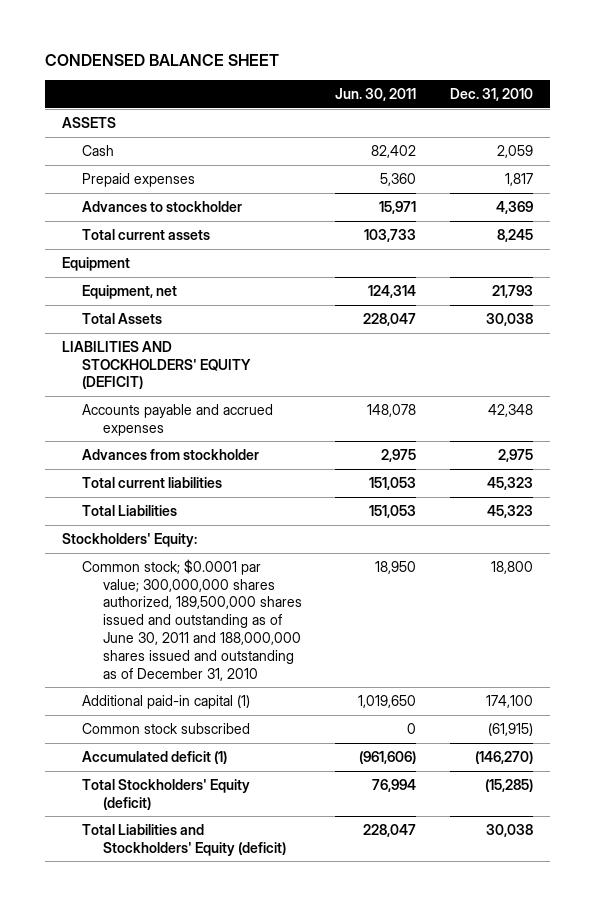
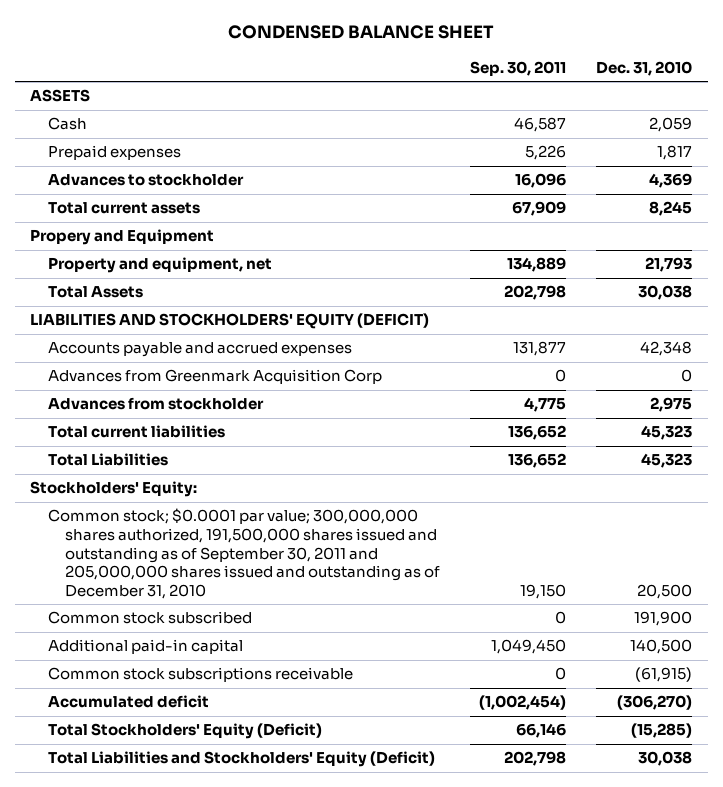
- | Jun. 30, 2011 | Dec. 31, 2010
+ | Sep. 30, 2011 | Dec. 31, 2010
- Equipment
- Equipment, net | 124,314 | 21,793
+ Propery and Equipment
+ Property and equipment, net | 134,889 | 21,793
+ Advances from Greenmark Acquisition Corp | 0 | 0
- Common stock; $0.0001 par value; 300,000,000 shares authorized, 189,500,000 shares issued and outstanding as of June 30, 2011 and 188,000,000 shares issued and outstanding as of December 31, 2010 | 18,950 | 18,800
- Additional paid-in capital (1) | 1,019,650 | 174,100
- Common stock subscribed | 0 | (61,915)
- Accumulated deficit (1) | (961,606) | (146,270)
- Total Stockholders' Equity (deficit) | 76,994 | (15,285)
- Total Liabilities and Stockholders' Equity (deficit) | 228,047 | 30,038
+ Common stock; $0.0001 par value; 300,000,000 shares authorized, 191,500,000 shares issued and outstanding as of September 30, 2011 and 205,000,000 shares issued and outstanding as of December 31, 2010 | 19,150 | 20,500
+ Common stock subscribed | 0 | 191,900
+ Additional paid-in capital | 1,049,450 | 140,500
+ Common stock subscriptions receivable | 0 | (61,915)
+ Accumulated deficit | (1,002,454) | (306,270)
+ Total Stockholders' Equity (Deficit) | 66,146 | (15,285)
+ Total Liabilities and Stockholders' Equity (Deficit) | 202,798 | 30,038

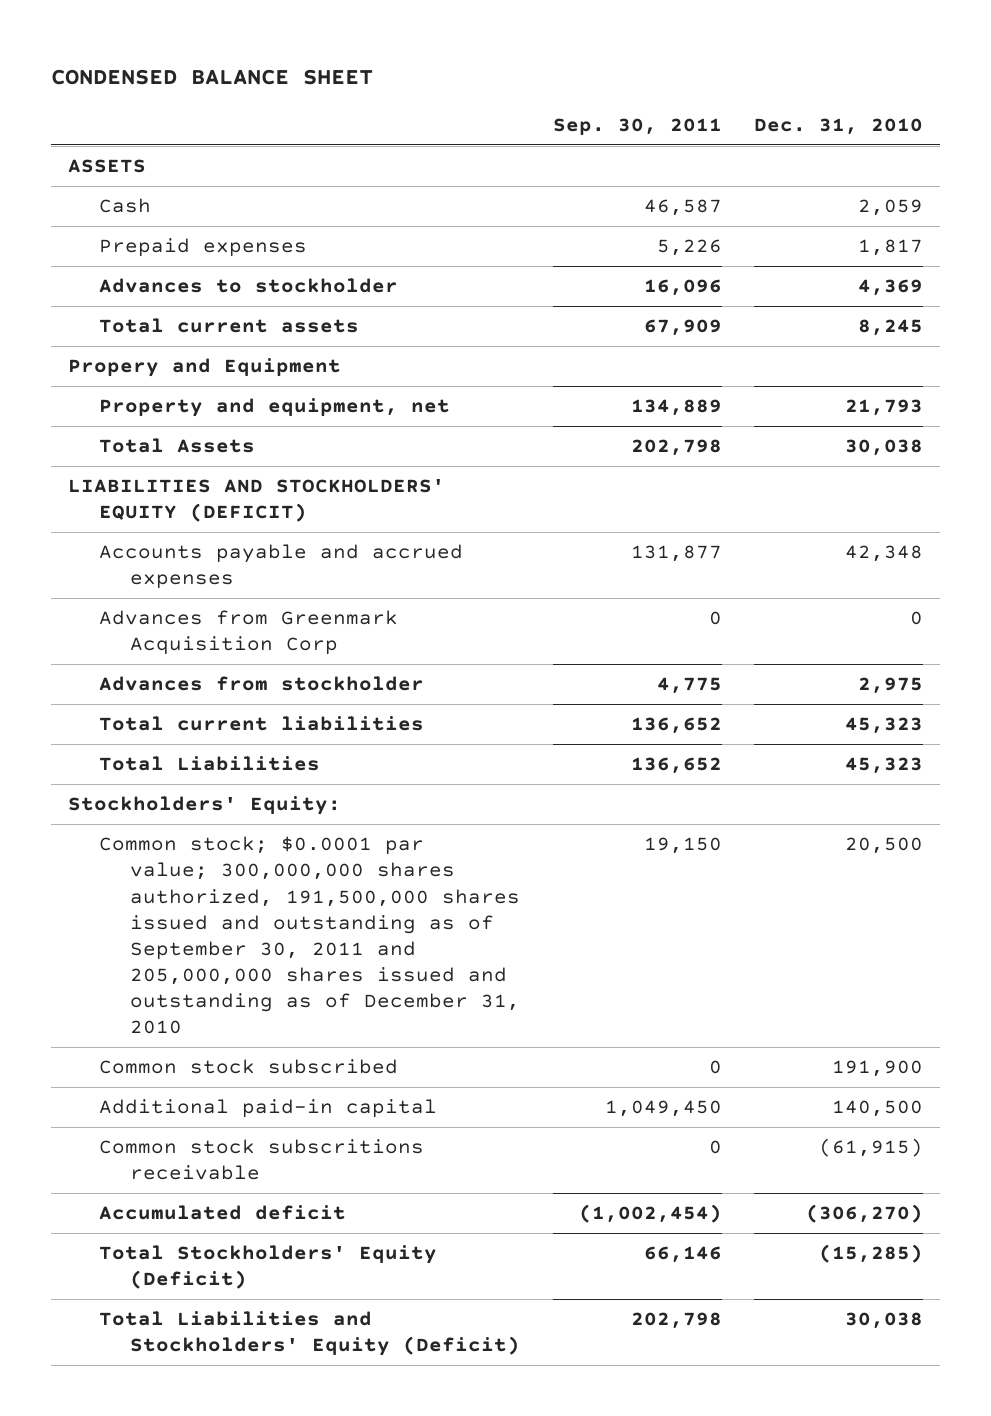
- Common stock subscriptions receivable | 0 | (61,915)
+ Common stock subscritions receivable | 0 | (61,915)

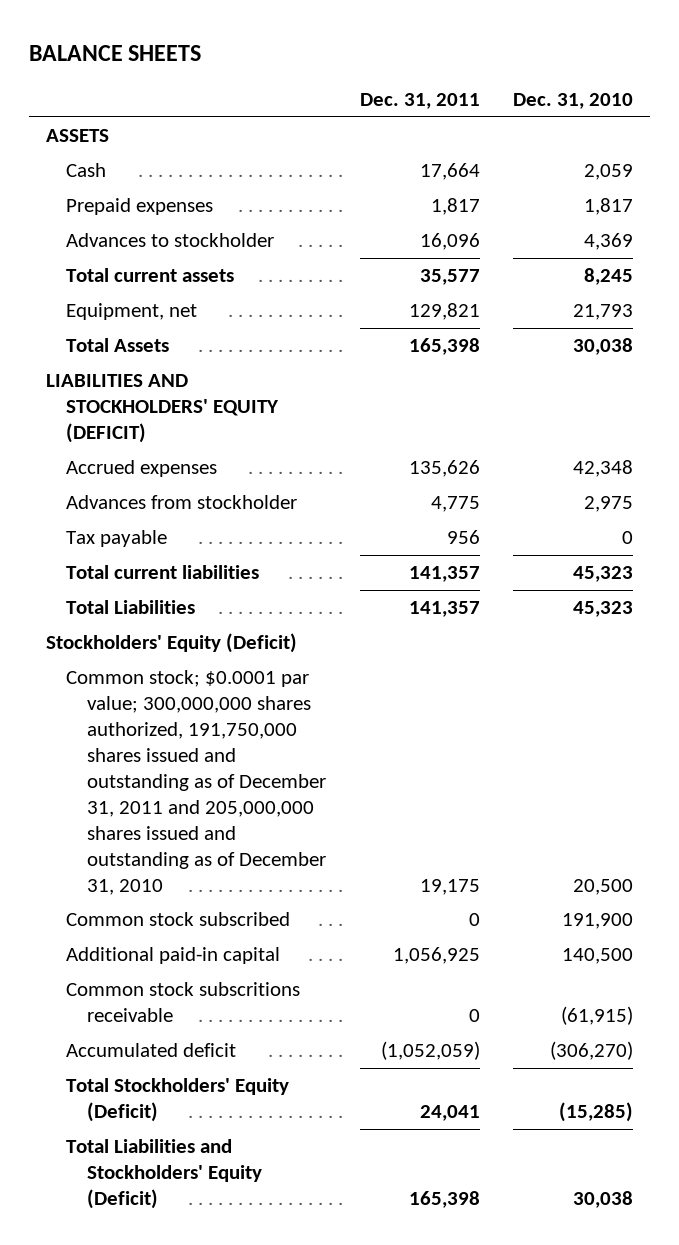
- CONDENSED BALANCE SHEET
+ BALANCE SHEETS
- | Sep. 30, 2011 | Dec. 31, 2010
+ | Dec. 31, 2011 | Dec. 31, 2010
- Propery and Equipment
- Property and equipment, net | 134,889 | 21,793
+ Equipment, net | 129,821 | 21,793
- Accounts payable and accrued expenses | 131,877 | 42,348
- Advances from Greenmark Acquisition Corp | 0 | 0
+ Accrued expenses | 135,626 | 42,348
+ Tax payable | 956 | 0
- Stockholders' Equity:
- Common stock; $0.0001 par value; 300,000,000 shares authorized, 191,500,000 shares issued and outstanding as of September 30, 2011 and 205,000,000 shares issued and outstanding as of December 31, 2010 | 19,150 | 20,500
+ Stockholders' Equity (Deficit)
+ Common stock; $0.0001 par value; 300,000,000 shares authorized, 191,750,000 shares issued and outstanding as of December 31, 2011 and 205,000,000 shares issued and outstanding as of December 31, 2010 | 19,175 | 20,500

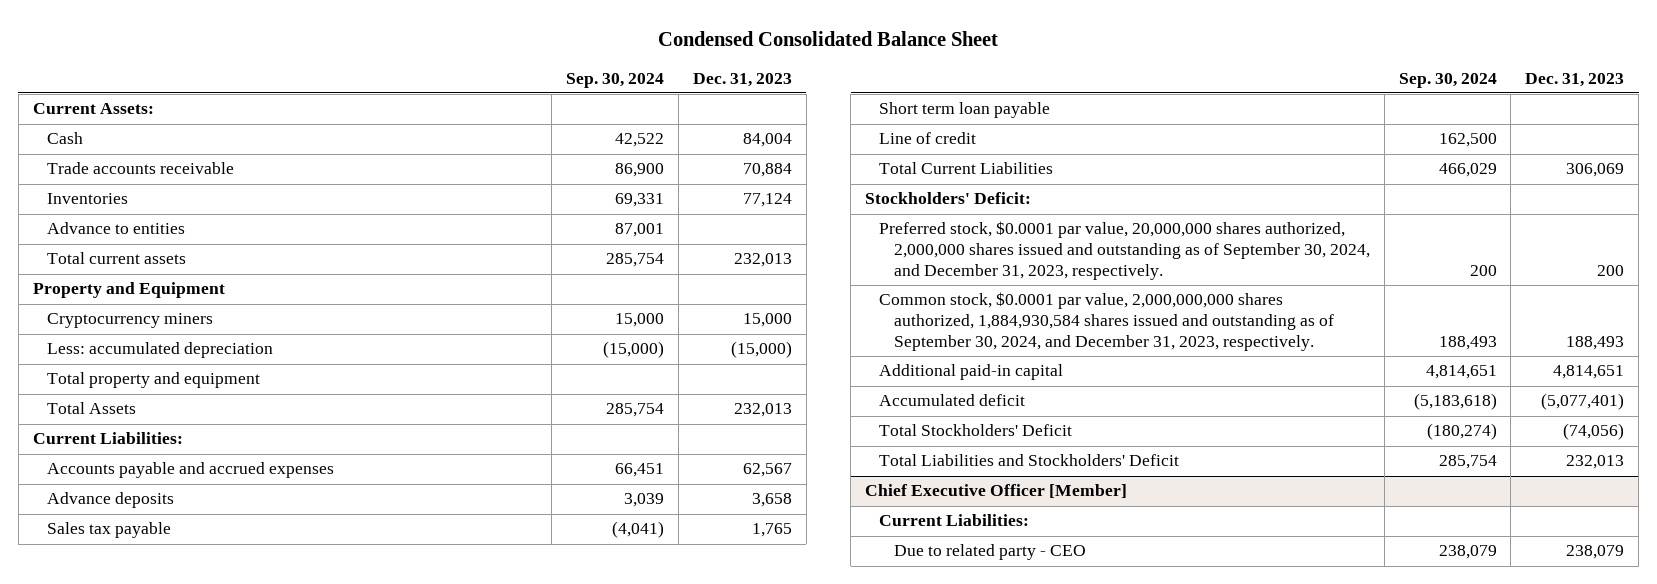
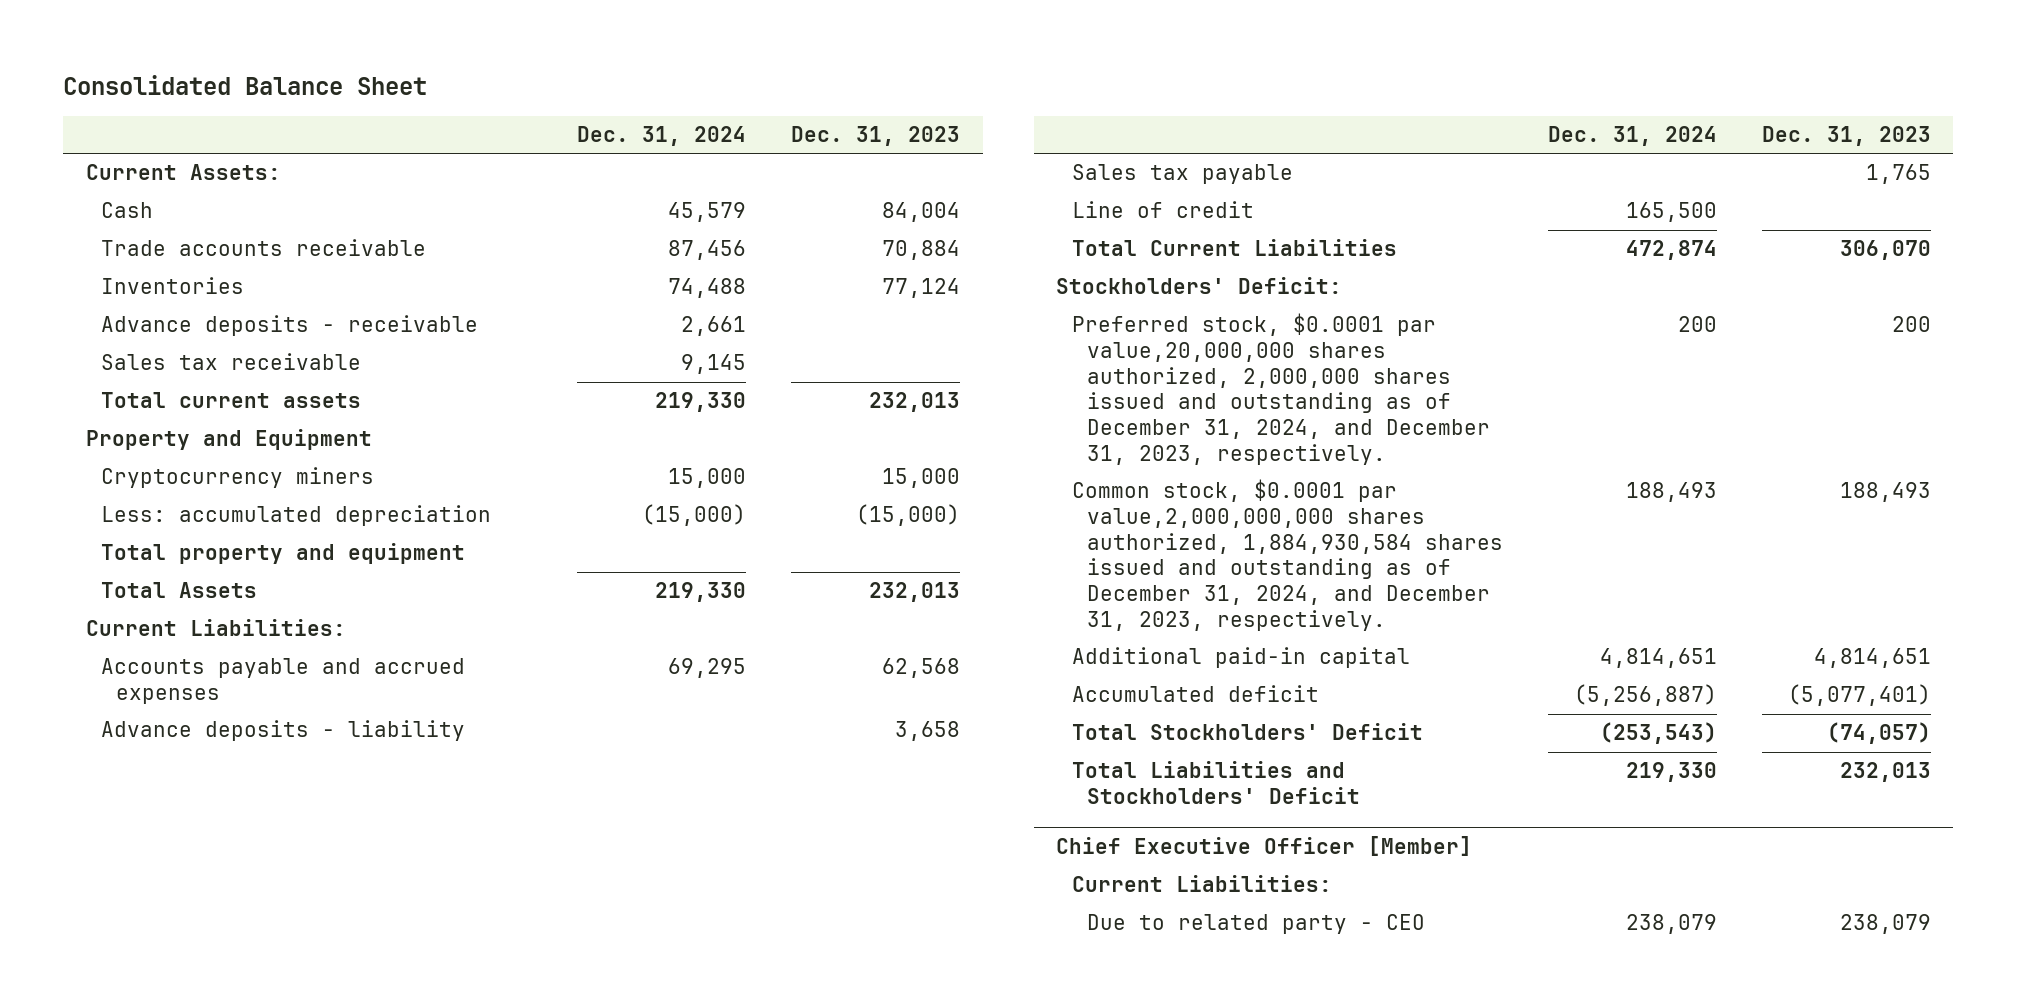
- Condensed Consolidated Balance Sheet
+ Consolidated Balance Sheet
- | Sep. 30, 2024 | Dec. 31, 2023
+ | Dec. 31, 2024 | Dec. 31, 2023
- Advance to entities | 87,001 |
+ Advance deposits - receivable | 2,661 |
+ Sales tax receivable | 9,145 |
- Accounts payable and accrued expenses | 66,451 | 62,567
- Advance deposits | 3,039 | 3,658
+ Accounts payable and accrued expenses | 69,295 | 62,568
+ Advance deposits - liability | | 3,658
- Short term loan payable
- Total Current Liabilities | 466,029 | 306,069
+ Total Current Liabilities | 472,874 | 306,070
- Preferred stock, $0.0001 par value, 20,000,000 shares authorized, 2,000,000 shares issued and outstanding as of September 30, 2024, and December 31, 2023, respectively. | 200 | 200
- Common stock, $0.0001 par value, 2,000,000,000 shares authorized, 1,884,930,584 shares issued and outstanding as of September 30, 2024, and December 31, 2023, respectively. | 188,493 | 188,493
+ Preferred stock, $0.0001 par value,20,000,000 shares authorized, 2,000,000 shares issued and outstanding as of December 31, 2024, and December 31, 2023, respectively. | 200 | 200
+ Common stock, $0.0001 par value,2,000,000,000 shares authorized, 1,884,930,584 shares issued and outstanding as of December 31, 2024, and December 31, 2023, respectively. | 188,493 | 188,493
- Total Stockholders' Deficit | (180,274) | (74,056)
+ Total Stockholders' Deficit | (253,543) | (74,057)

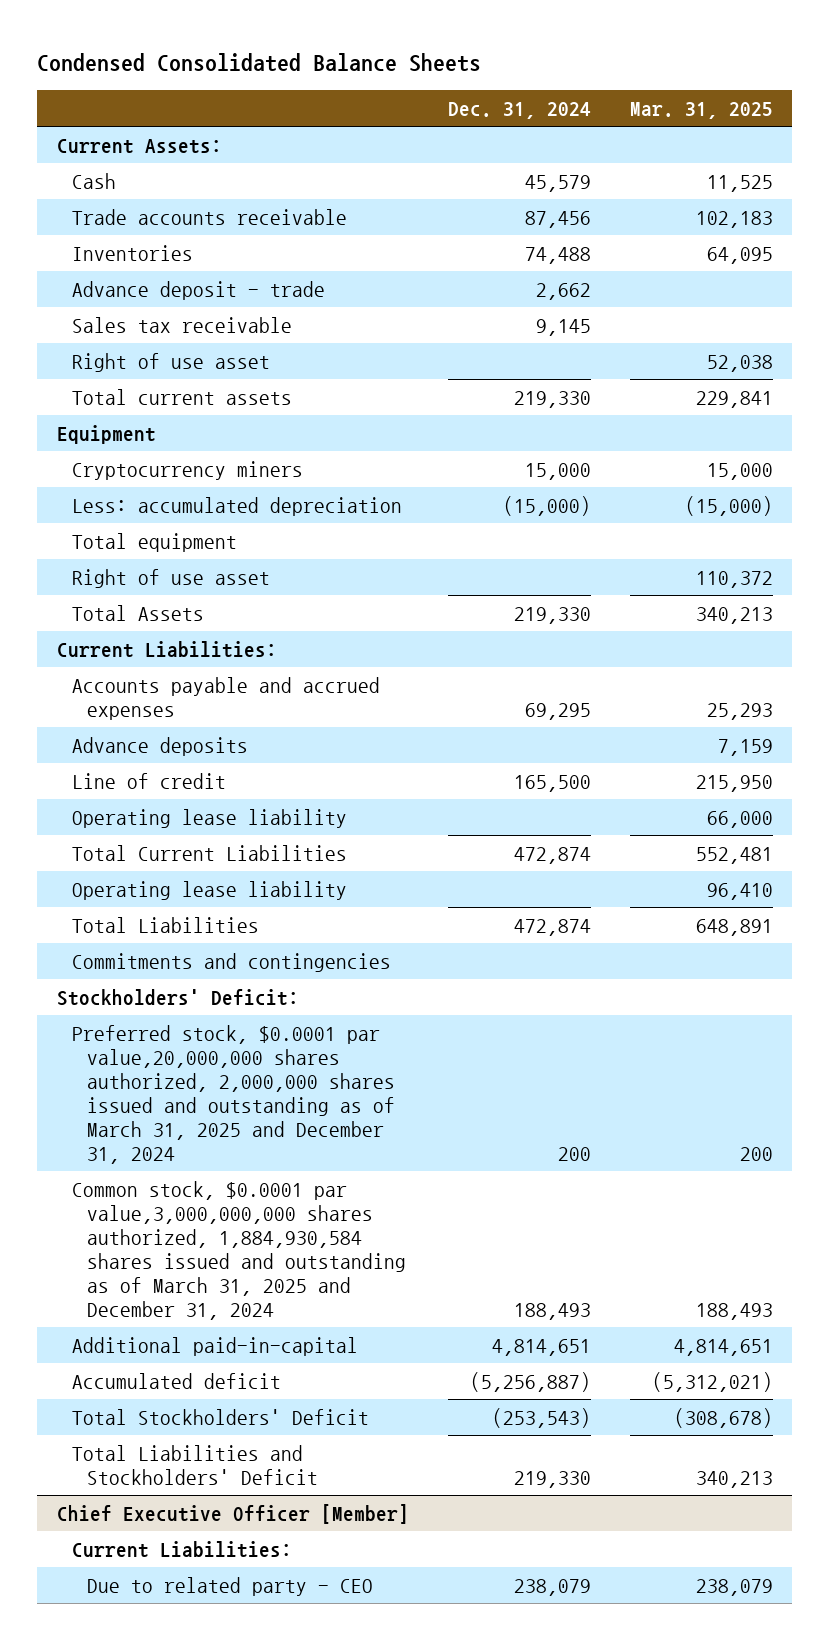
- Consolidated Balance Sheet
+ Condensed Consolidated Balance Sheets
- | Dec. 31, 2024 | Dec. 31, 2023
+ | Dec. 31, 2024 | Mar. 31, 2025
- Advance deposits - receivable | 2,661 |
+ Advance deposit - trade | 2,662 |
+ Right of use asset | | 52,038
- Property and Equipment
+ Equipment
- Total property and equipment
+ Total equipment
+ Right of use asset | | 110,372
- Advance deposits - liability | | 3,658
- Sales tax payable | | 1,765
+ Advance deposits | | 7,159
+ Operating lease liability | | 66,000
+ Operating lease liability | | 96,410
+ Total Liabilities | 472,874 | 648,891
+ Commitments and contingencies
- Preferred stock, $0.0001 par value,20,000,000 shares authorized, 2,000,000 shares issued and outstanding as of December 31, 2024, and December 31, 2023, respectively. | 200 | 200
- Common stock, $0.0001 par value,2,000,000,000 shares authorized, 1,884,930,584 shares issued and outstanding as of December 31, 2024, and December 31, 2023, respectively. | 188,493 | 188,493
- Additional paid-in capital | 4,814,651 | 4,814,651
+ Preferred stock, $0.0001 par value,20,000,000 shares authorized, 2,000,000 shares issued and outstanding as of March 31, 2025 and December 31, 2024 | 200 | 200
+ Common stock, $0.0001 par value,3,000,000,000 shares authorized, 1,884,930,584 shares issued and outstanding as of March 31, 2025 and December 31, 2024 | 188,493 | 188,493
+ Additional paid-in-capital | 4,814,651 | 4,814,651

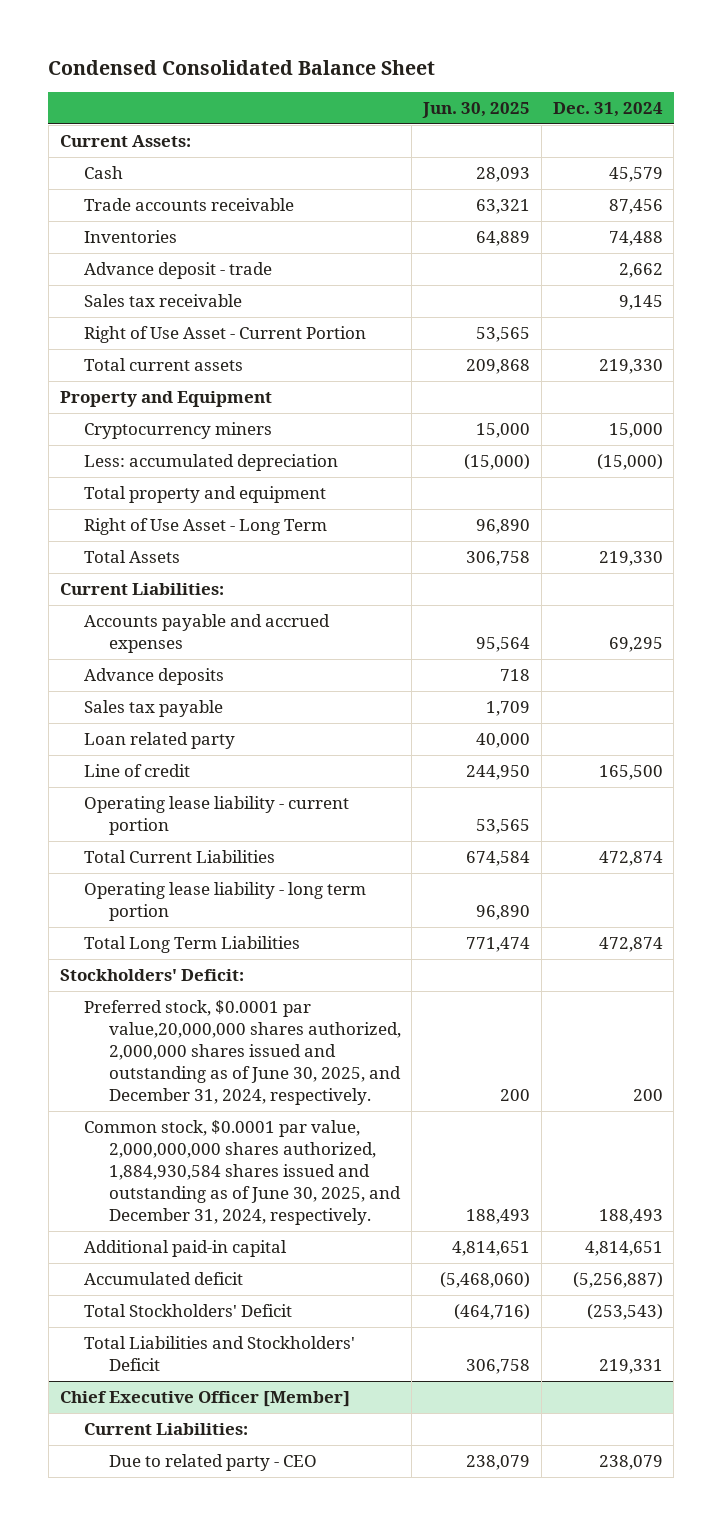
- Condensed Consolidated Balance Sheets
+ Condensed Consolidated Balance Sheet
- | Dec. 31, 2024 | Mar. 31, 2025
+ | Jun. 30, 2025 | Dec. 31, 2024
- Right of use asset | | 52,038
+ Right of Use Asset - Current Portion | 53,565 |
- Equipment
+ Property and Equipment
- Total equipment
- Right of use asset | | 110,372
+ Total property and equipment
+ Right of Use Asset - Long Term | 96,890 |
+ Sales tax payable | 1,709 |
+ Loan related party | 40,000 |
- Operating lease liability | | 66,000
+ Operating lease liability - current portion | 53,565 |
- Operating lease liability | | 96,410
- Total Liabilities | 472,874 | 648,891
- Commitments and contingencies
+ Operating lease liability - long term portion | 96,890 |
+ Total Long Term Liabilities | 771,474 | 472,874
- Preferred stock, $0.0001 par value,20,000,000 shares authorized, 2,000,000 shares issued and outstanding as of March 31, 2025 and December 31, 2024 | 200 | 200
- Common stock, $0.0001 par value,3,000,000,000 shares authorized, 1,884,930,584 shares issued and outstanding as of March 31, 2025 and December 31, 2024 | 188,493 | 188,493
- Additional paid-in-capital | 4,814,651 | 4,814,651
+ Preferred stock, $0.0001 par value,20,000,000 shares authorized, 2,000,000 shares issued and outstanding as of June 30, 2025, and December 31, 2024, respectively. | 200 | 200
+ Common stock, $0.0001 par value, 2,000,000,000 shares authorized, 1,884,930,584 shares issued and outstanding as of June 30, 2025, and December 31, 2024, respectively. | 188,493 | 188,493
+ Additional paid-in capital | 4,814,651 | 4,814,651
- Total Liabilities and Stockholders' Deficit | 219,330 | 340,213
+ Total Liabilities and Stockholders' Deficit | 306,758 | 219,331

